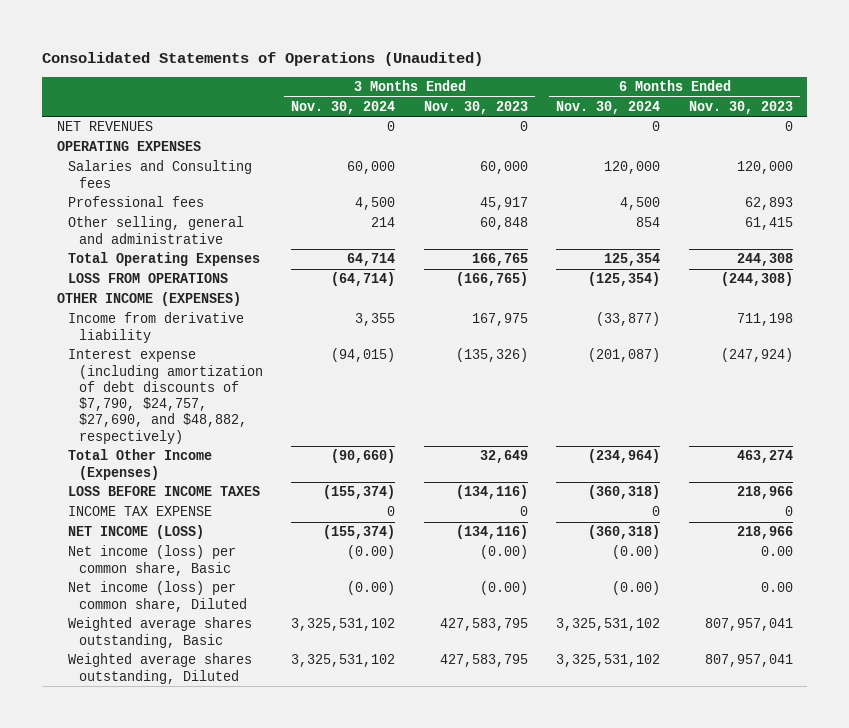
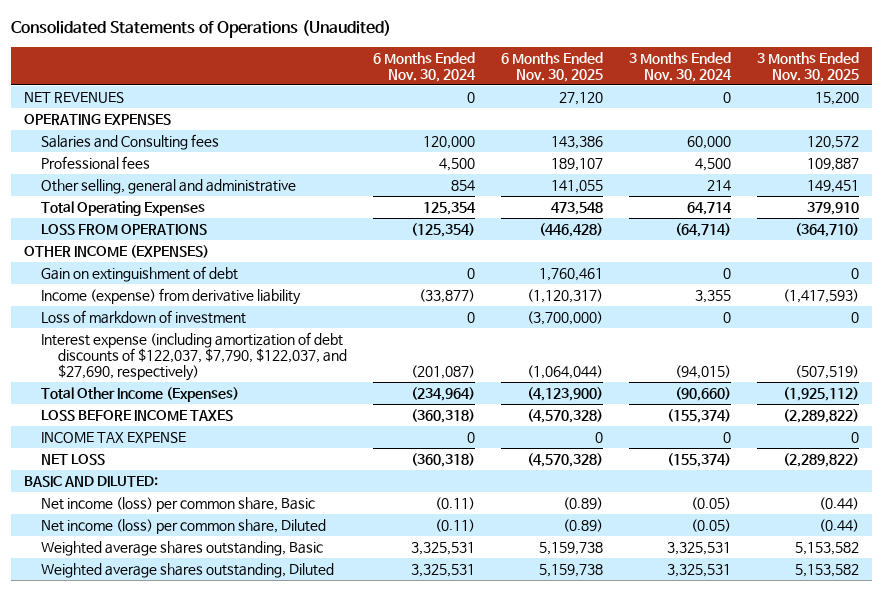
- | 3 Months Ended Nov. 30, 2024 | 3 Months Ended Nov. 30, 2023 | 6 Months Ended Nov. 30, 2024 | 6 Months Ended Nov. 30, 2023
+ | 6 Months Ended Nov. 30, 2024 | 6 Months Ended Nov. 30, 2025 | 3 Months Ended Nov. 30, 2024 | 3 Months Ended Nov. 30, 2025
- Income from derivative liability | 3,355 | 167,975 | (33,877) | 711,198
- Interest expense (including amortization of debt discounts of $7,790, $24,757, $27,690, and $48,882, respectively) | (94,015) | (135,326) | (201,087) | (247,924)
+ Gain on extinguishment of debt | 0 | 1,760,461 | 0 | 0
+ Income (expense) from derivative liability | (33,877) | (1,120,317) | 3,355 | (1,417,593)
+ Loss of markdown of investment | 0 | (3,700,000) | 0 | 0
+ Interest expense (including amortization of debt discounts of $122,037, $7,790, $122,037, and $27,690, respectively) | (201,087) | (1,064,044) | (94,015) | (507,519)
- NET INCOME (LOSS) | (155,374) | (134,116) | (360,318) | 218,966
- Net income (loss) per common share, Basic | (0.00) | (0.00) | (0.00) | 0.00
- Net income (loss) per common share, Diluted | (0.00) | (0.00) | (0.00) | 0.00
- Weighted average shares outstanding, Basic | 3,325,531,102 | 427,583,795 | 3,325,531,102 | 807,957,041
- Weighted average shares outstanding, Diluted | 3,325,531,102 | 427,583,795 | 3,325,531,102 | 807,957,041
+ NET LOSS | (360,318) | (4,570,328) | (155,374) | (2,289,822)
+ BASIC AND DILUTED:
+ Net income (loss) per common share, Basic | (0.11) | (0.89) | (0.05) | (0.44)
+ Net income (loss) per common share, Diluted | (0.11) | (0.89) | (0.05) | (0.44)
+ Weighted average shares outstanding, Basic | 3,325,531 | 5,159,738 | 3,325,531 | 5,153,582
+ Weighted average shares outstanding, Diluted | 3,325,531 | 5,159,738 | 3,325,531 | 5,153,582

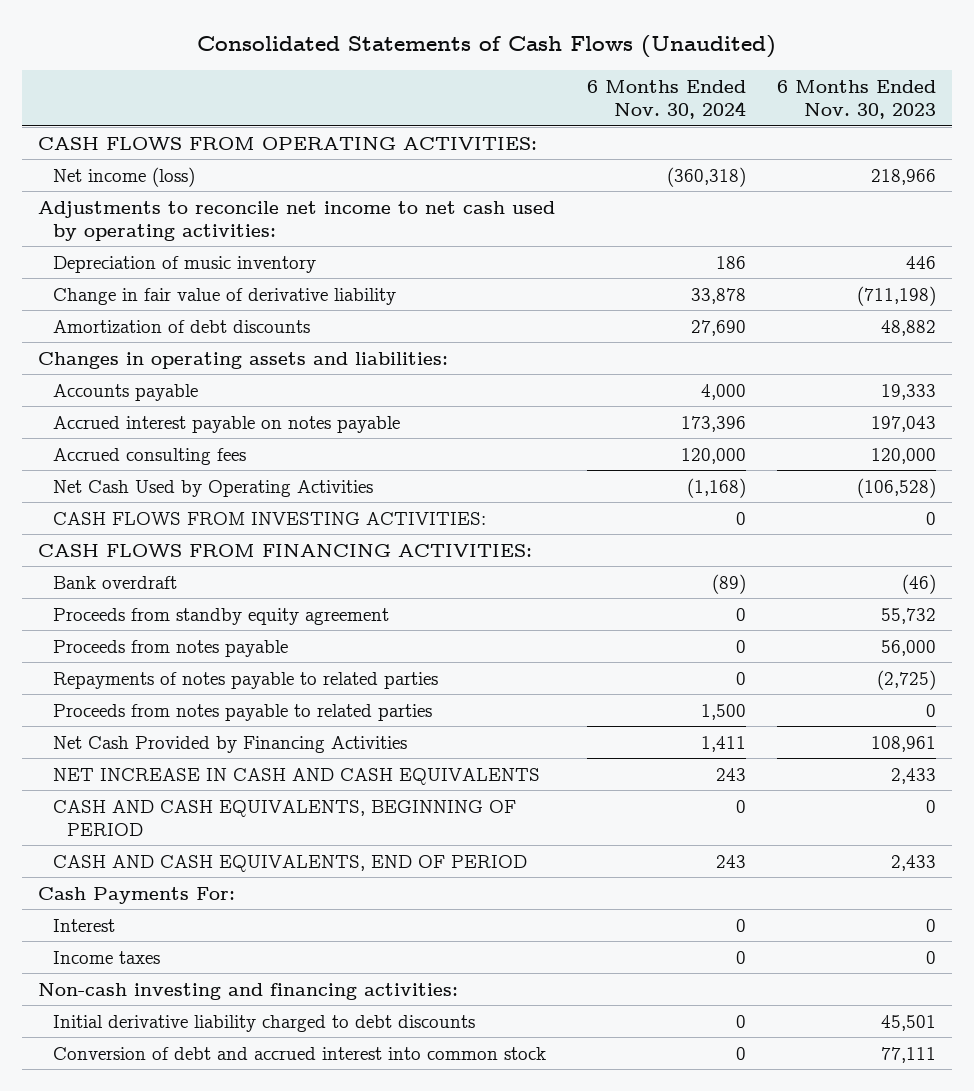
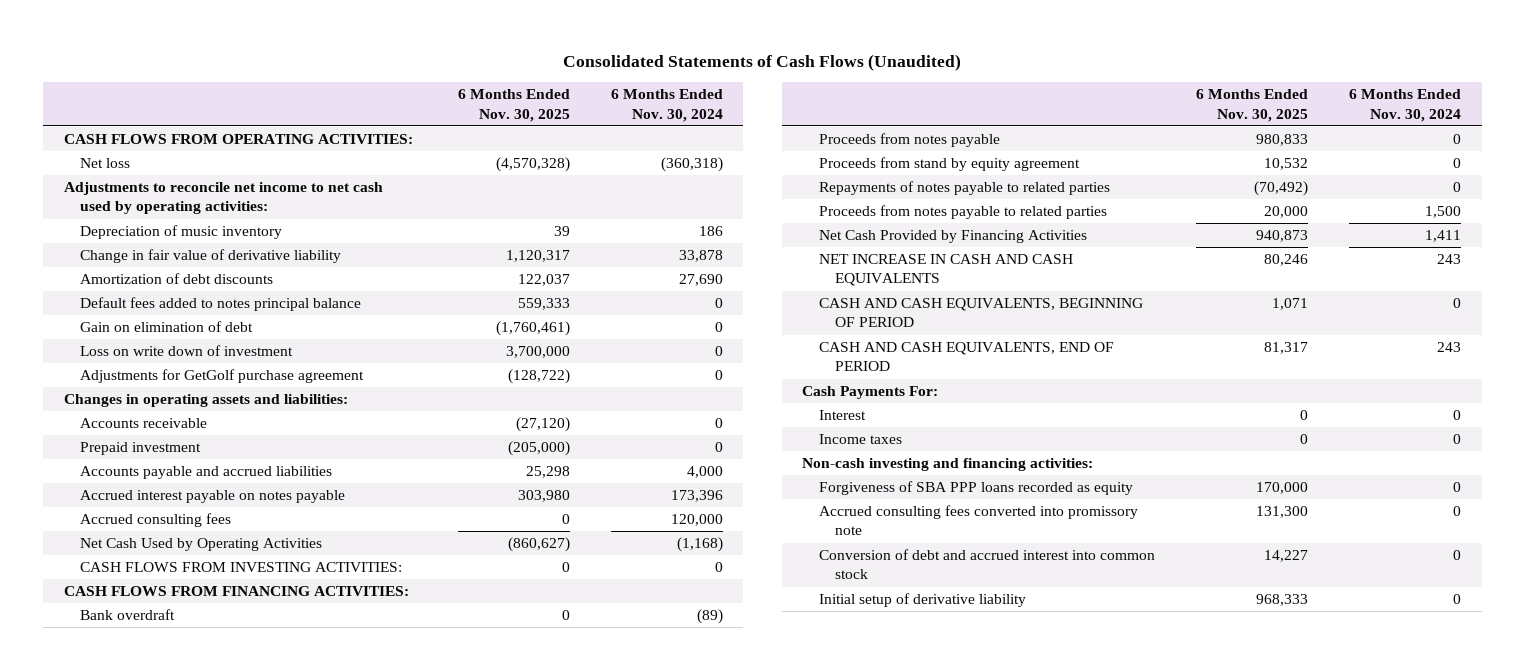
- | 6 Months Ended Nov. 30, 2024 | 6 Months Ended Nov. 30, 2023
+ | 6 Months Ended Nov. 30, 2025 | 6 Months Ended Nov. 30, 2024
- Net income (loss) | (360,318) | 218,966
+ Net loss | (4,570,328) | (360,318)
+ Default fees added to notes principal balance | 559,333 | 0
+ Gain on elimination of debt | (1,760,461) | 0
+ Loss on write down of investment | 3,700,000 | 0
+ Adjustments for GetGolf purchase agreement | (128,722) | 0
- Accounts payable | 4,000 | 19,333
+ Accounts receivable | (27,120) | 0
+ Prepaid investment | (205,000) | 0
+ Accounts payable and accrued liabilities | 25,298 | 4,000
- Proceeds from standby equity agreement | 0 | 55,732
+ Proceeds from stand by equity agreement | 10,532 | 0
- Initial derivative liability charged to debt discounts | 0 | 45,501
+ Forgiveness of SBA PPP loans recorded as equity | 170,000 | 0
+ Accrued consulting fees converted into promissory note | 131,300 | 0
+ Initial setup of derivative liability | 968,333 | 0

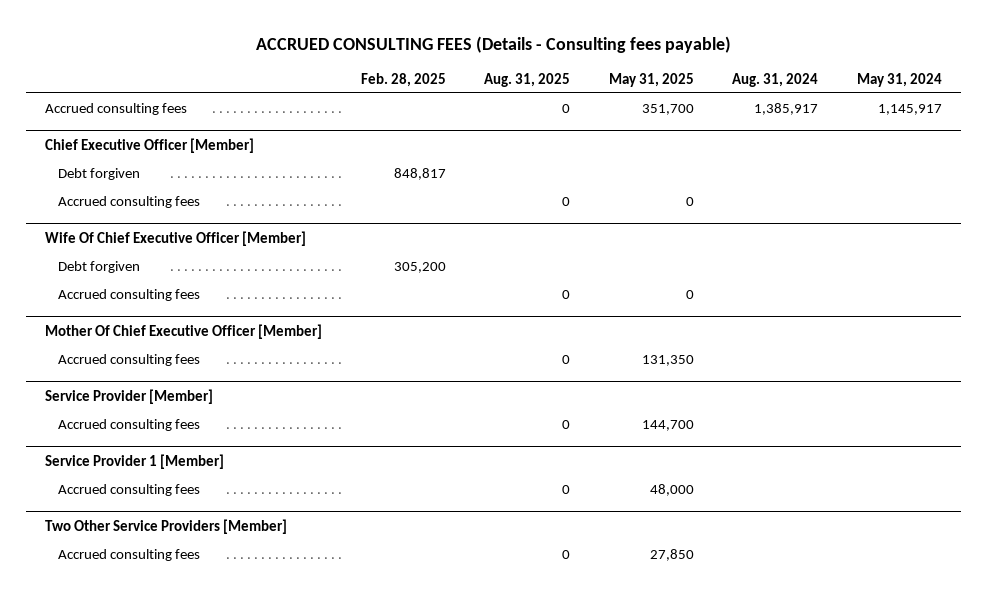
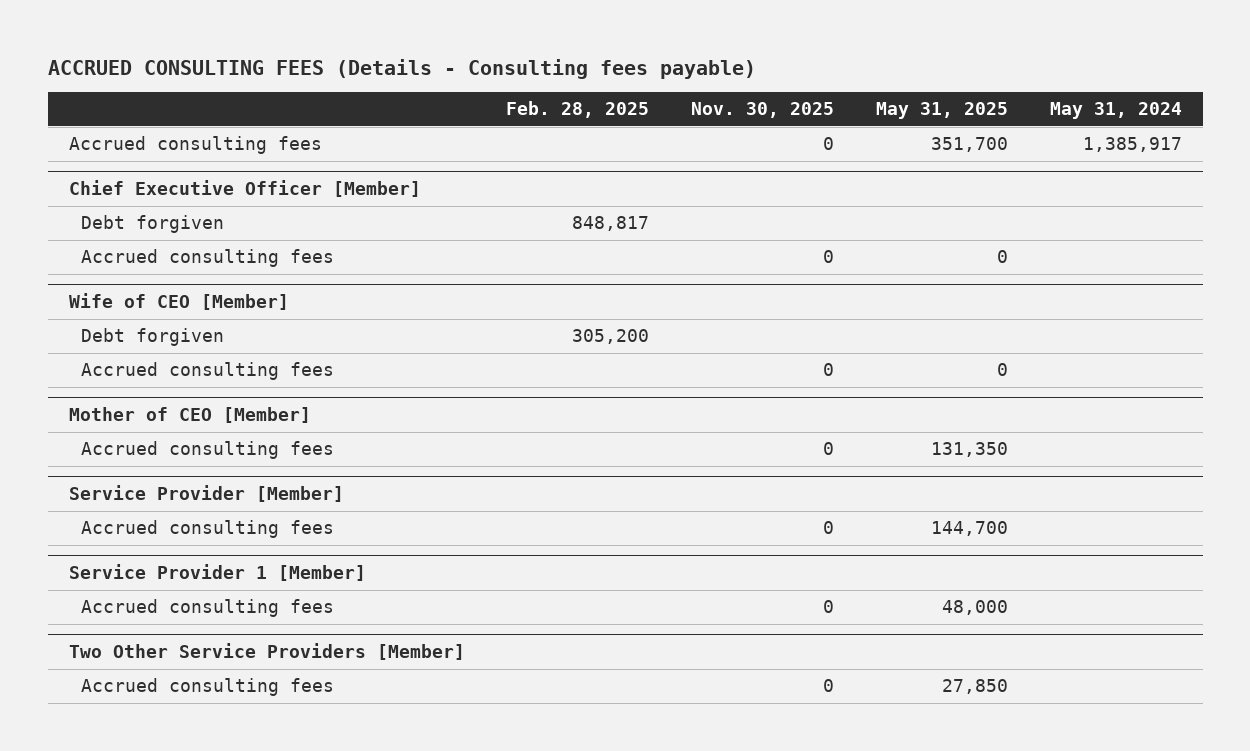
- | Feb. 28, 2025 | Aug. 31, 2025 | May 31, 2025 | Aug. 31, 2024 | May 31, 2024
+ | Feb. 28, 2025 | Nov. 30, 2025 | May 31, 2025 | May 31, 2024
- Accrued consulting fees | | 0 | 351,700 | 1,385,917 | 1,145,917
+ Accrued consulting fees | | 0 | 351,700 | 1,385,917
- Wife Of Chief Executive Officer [Member]
+ Wife of CEO [Member]
- Mother Of Chief Executive Officer [Member]
+ Mother of CEO [Member]

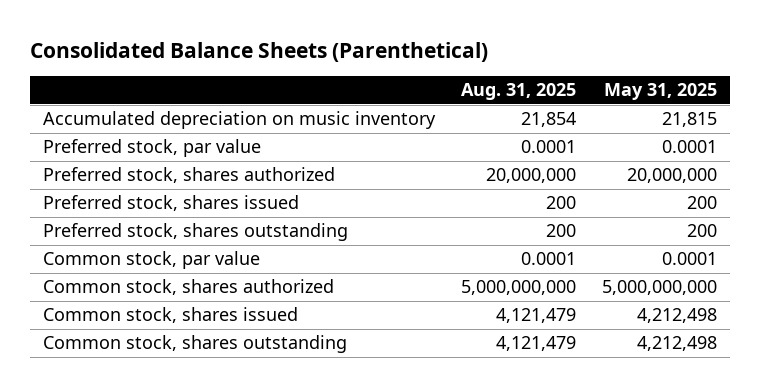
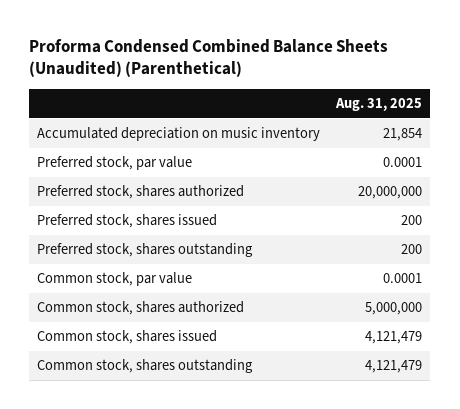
- Consolidated Balance Sheets (Parenthetical)
+ Proforma Condensed Combined Balance Sheets (Unaudited) (Parenthetical)
- | Aug. 31, 2025 | May 31, 2025
+ | Aug. 31, 2025
- Common stock, shares authorized | 5,000,000,000 | 5,000,000,000
+ Common stock, shares authorized | 5,000,000

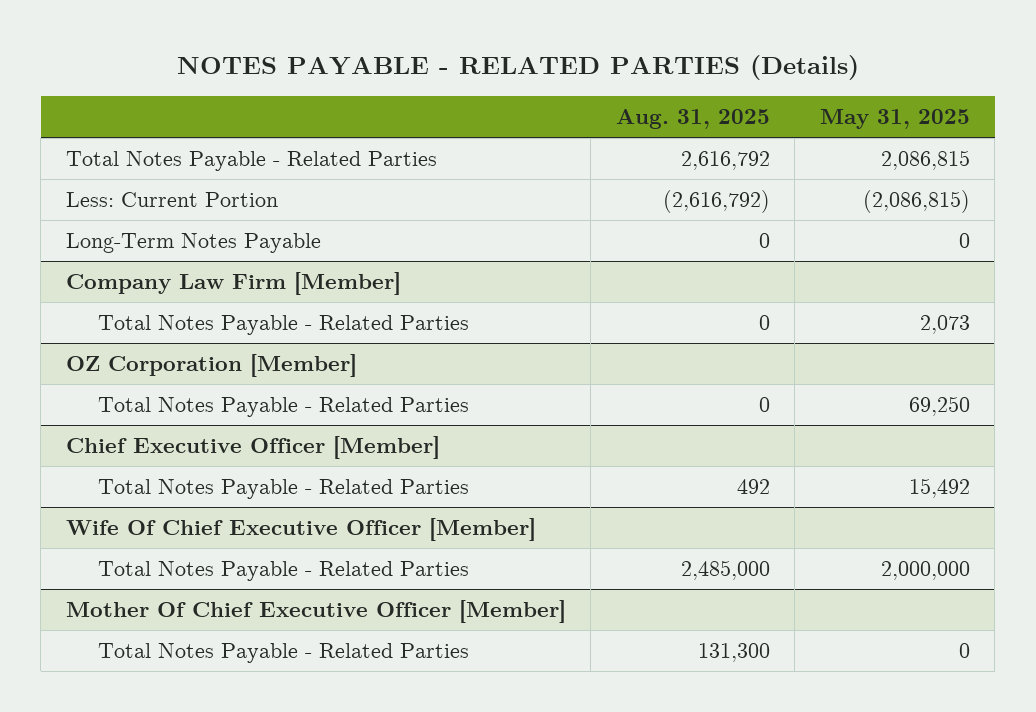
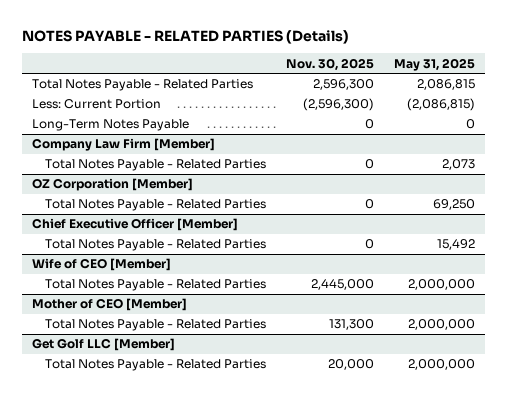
- | Aug. 31, 2025 | May 31, 2025
+ | Nov. 30, 2025 | May 31, 2025
- Wife Of Chief Executive Officer [Member]
+ Wife of CEO [Member]
- Mother Of Chief Executive Officer [Member]
- Total Notes Payable - Related Parties | 131,300 | 0
+ Mother of CEO [Member]
+ Total Notes Payable - Related Parties | 131,300 | 2,000,000
+ Get Golf LLC [Member]
+ Total Notes Payable - Related Parties | 20,000 | 2,000,000

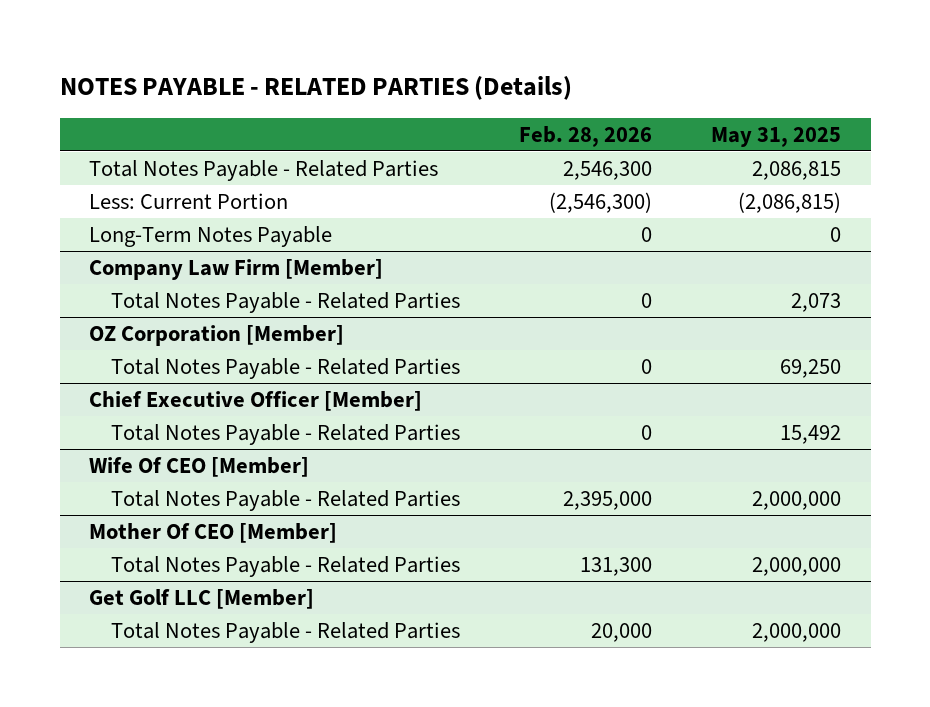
- | Nov. 30, 2025 | May 31, 2025
+ | Feb. 28, 2026 | May 31, 2025
- Wife of CEO [Member]
+ Wife Of CEO [Member]
- Mother of CEO [Member]
+ Mother Of CEO [Member]

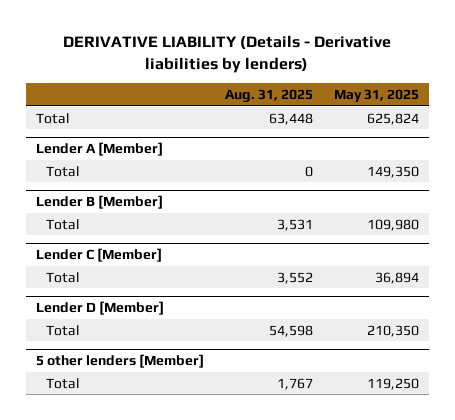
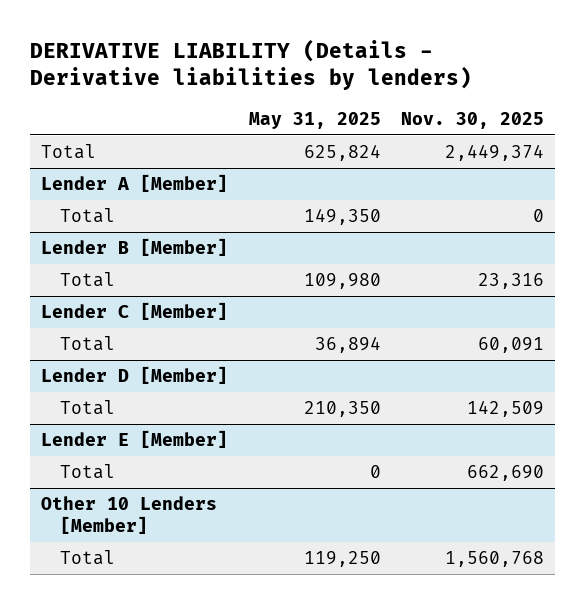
- | Aug. 31, 2025 | May 31, 2025
+ | May 31, 2025 | Nov. 30, 2025
- 5 other lenders [Member]
+ Lender E [Member]
+ Total | 0 | 662,690
+ Other 10 Lenders [Member]

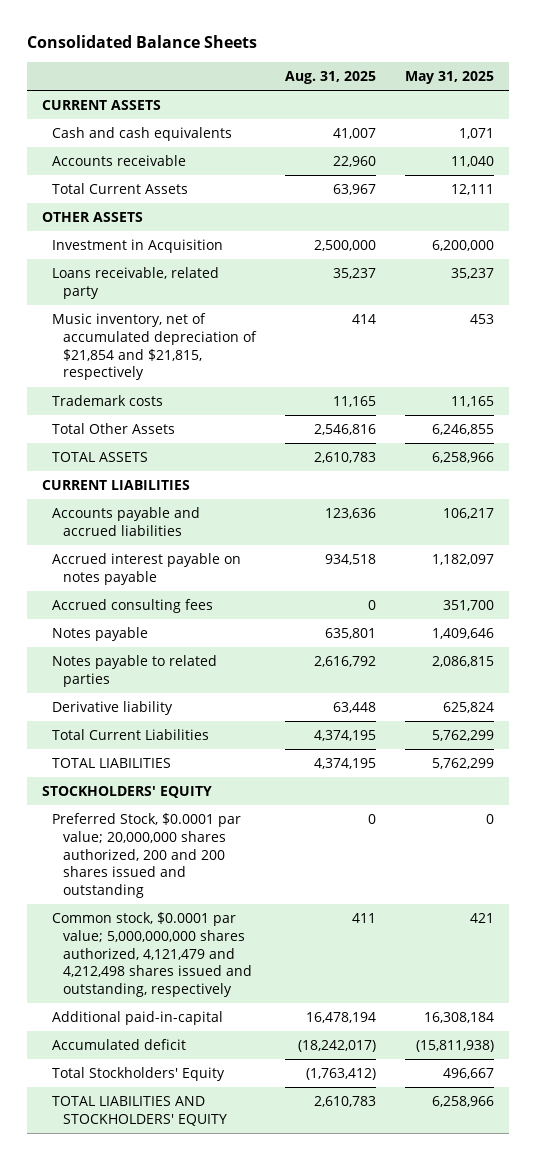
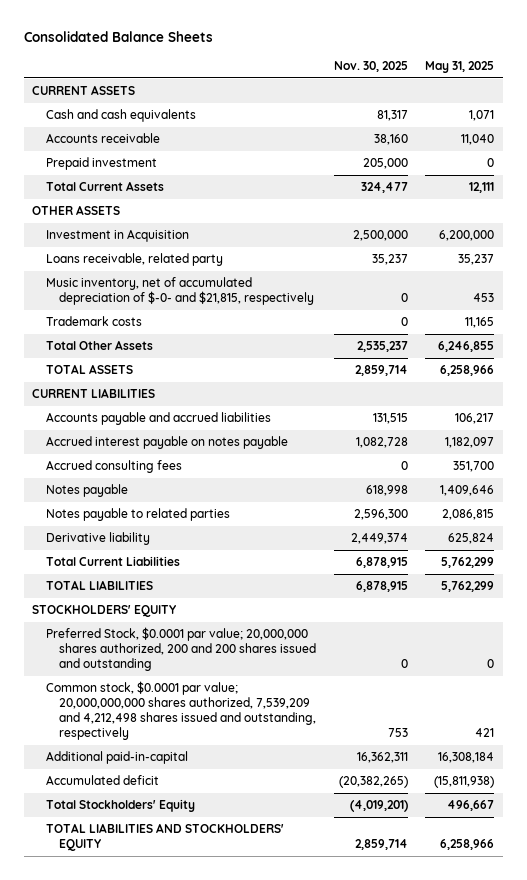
- | Aug. 31, 2025 | May 31, 2025
+ | Nov. 30, 2025 | May 31, 2025
+ Prepaid investment | 205,000 | 0
- Music inventory, net of accumulated depreciation of $21,854 and $21,815, respectively | 414 | 453
+ Music inventory, net of accumulated depreciation of $-0- and $21,815, respectively | 0 | 453
- Common stock, $0.0001 par value; 5,000,000,000 shares authorized, 4,121,479 and 4,212,498 shares issued and outstanding, respectively | 411 | 421
+ Common stock, $0.0001 par value; 20,000,000,000 shares authorized, 7,539,209 and 4,212,498 shares issued and outstanding, respectively | 753 | 421

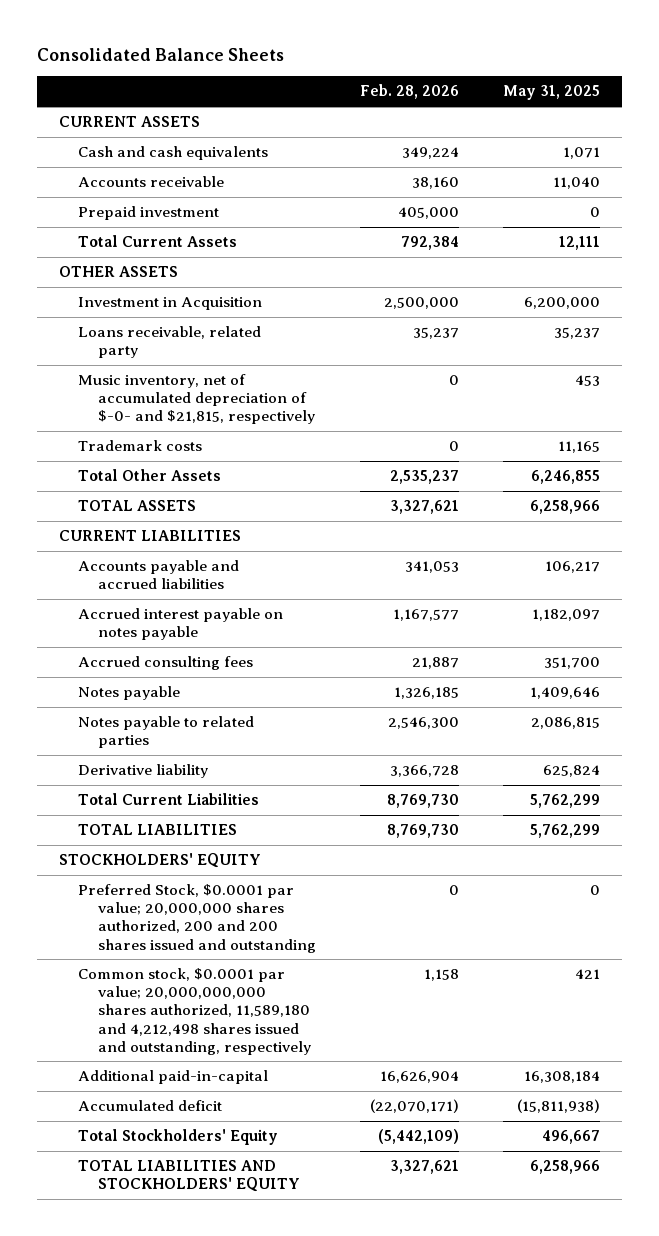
- | Nov. 30, 2025 | May 31, 2025
+ | Feb. 28, 2026 | May 31, 2025
- Common stock, $0.0001 par value; 20,000,000,000 shares authorized, 7,539,209 and 4,212,498 shares issued and outstanding, respectively | 753 | 421
+ Common stock, $0.0001 par value; 20,000,000,000 shares authorized, 11,589,180 and 4,212,498 shares issued and outstanding, respectively | 1,158 | 421

